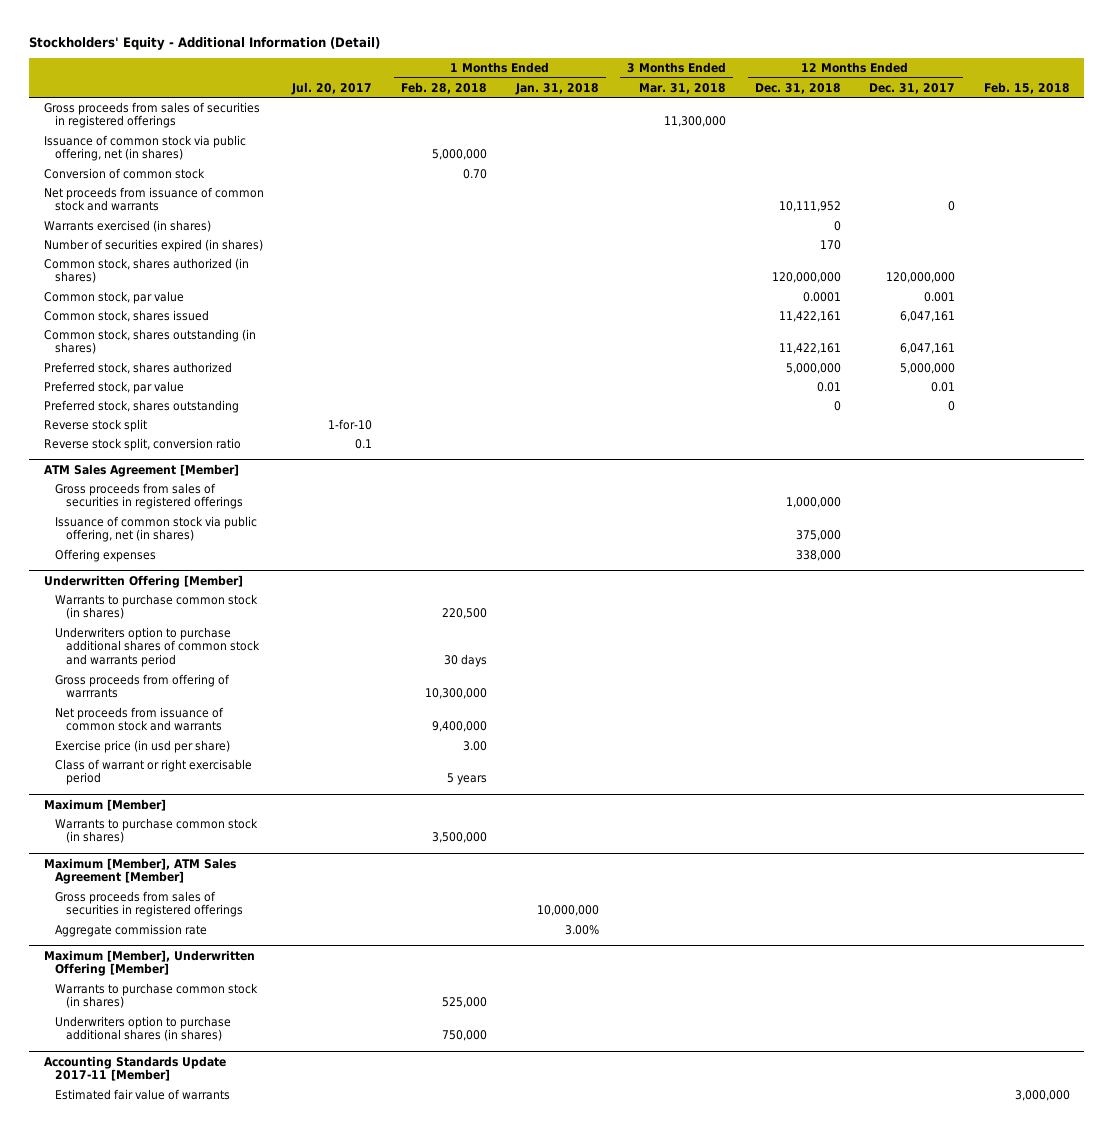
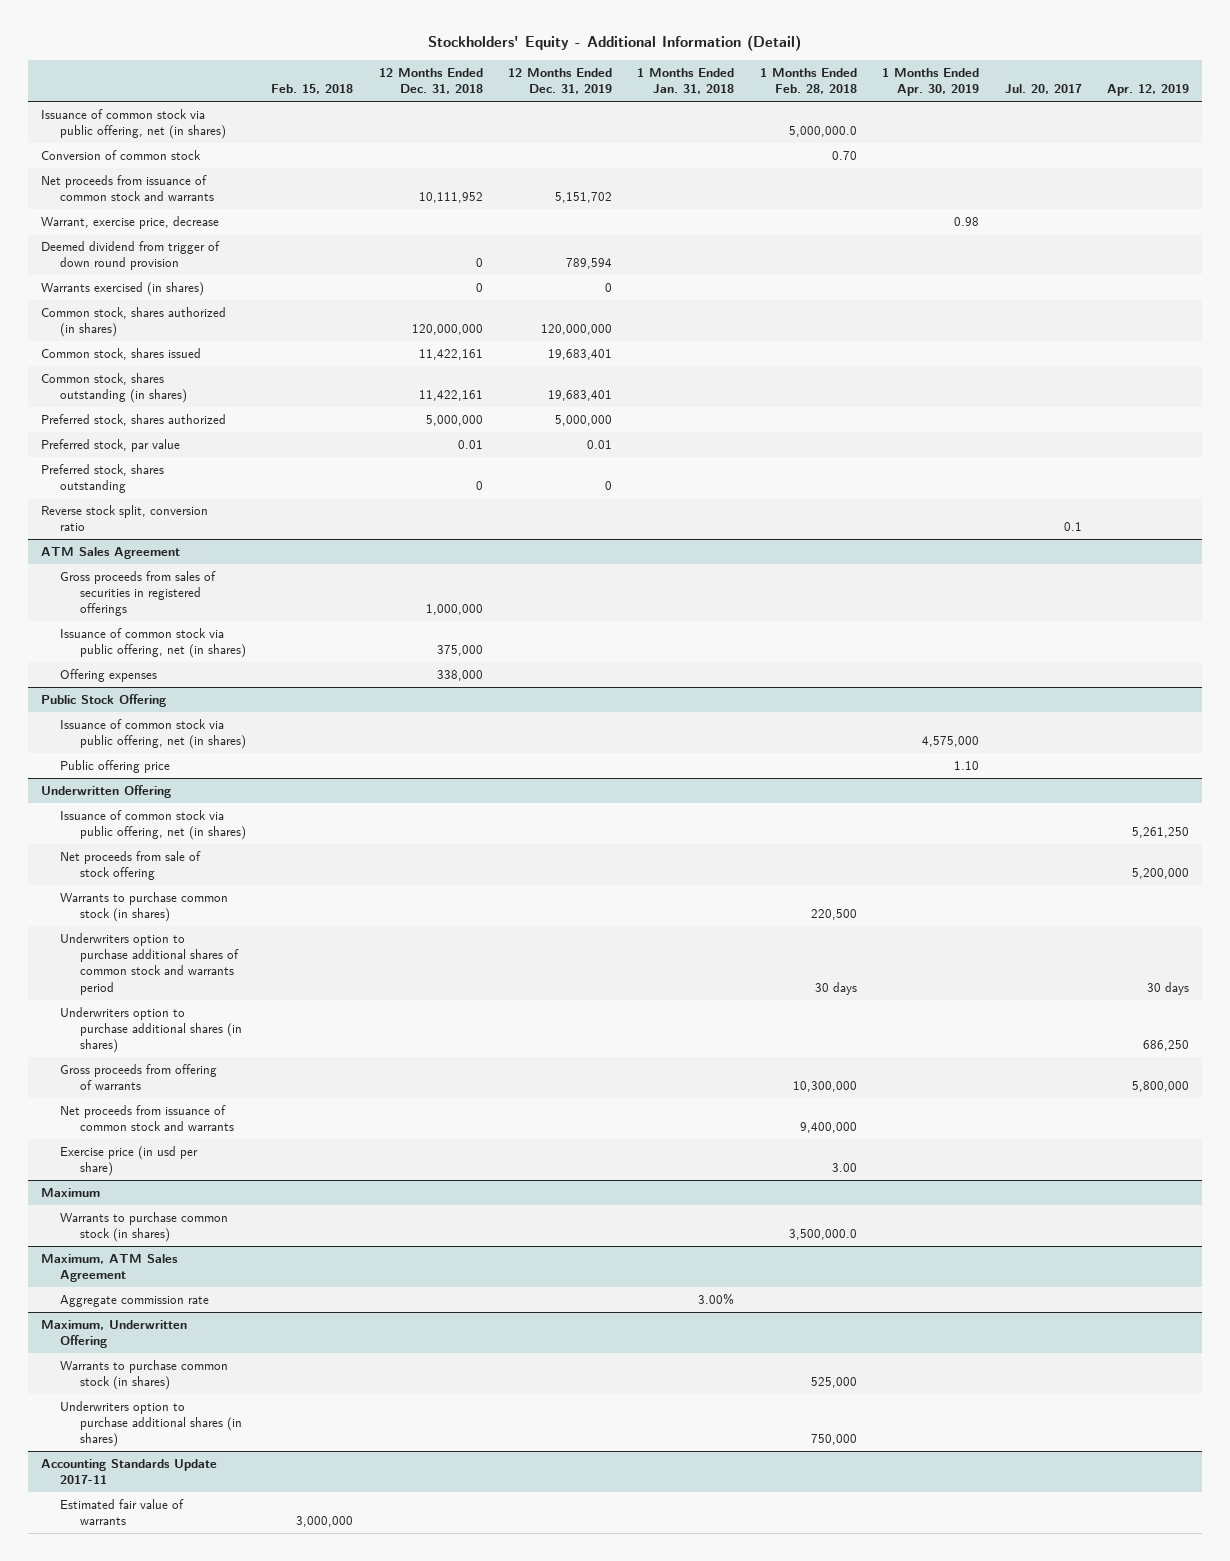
- | Jul. 20, 2017 | 1 Months Ended Feb. 28, 2018 | 1 Months Ended Jan. 31, 2018 | 3 Months Ended Mar. 31, 2018 | 12 Months Ended Dec. 31, 2018 | 12 Months Ended Dec. 31, 2017 | Feb. 15, 2018
+ | Feb. 15, 2018 | 12 Months Ended Dec. 31, 2018 | 12 Months Ended Dec. 31, 2019 | 1 Months Ended Jan. 31, 2018 | 1 Months Ended Feb. 28, 2018 | 1 Months Ended Apr. 30, 2019 | Jul. 20, 2017 | Apr. 12, 2019
- Gross proceeds from sales of securities in registered offerings | | | | 11,300,000 | | |
- Issuance of common stock via public offering, net (in shares) | | 5,000,000 | | | | |
+ Issuance of common stock via public offering, net (in shares) | | | | | 5,000,000.0 | | |
+ Warrant, exercise price, decrease | | | | | | 0.98 | |
+ Deemed dividend from trigger of down round provision | | 0 | 789,594 | | | | |
- Number of securities expired (in shares) | | | | | 170 | |
- Common stock, par value | | | | | 0.0001 | 0.001 |
- Reverse stock split | 1-for-10 | | | | | |
- ATM Sales Agreement [Member]
+ ATM Sales Agreement
- Underwritten Offering [Member]
+ Public Stock Offering
+ Issuance of common stock via public offering, net (in shares) | | | | | | 4,575,000 | |
+ Public offering price | | | | | | 1.10 | |
+ Underwritten Offering
+ Issuance of common stock via public offering, net (in shares) | | | | | | | | 5,261,250
+ Net proceeds from sale of stock offering | | | | | | | | 5,200,000
- Gross proceeds from offering of warrrants | | 10,300,000 | | | | |
+ Underwriters option to purchase additional shares (in shares) | | | | | | | | 686,250
+ Gross proceeds from offering of warrants | | | | | 10,300,000 | | | 5,800,000
- Class of warrant or right exercisable period | | 5 years | | | | |
- Maximum [Member]
- Warrants to purchase common stock (in shares) | | 3,500,000 | | | | |
- Maximum [Member], ATM Sales Agreement [Member]
- Gross proceeds from sales of securities in registered offerings | | | 10,000,000 | | | |
+ Maximum
+ Warrants to purchase common stock (in shares) | | | | | 3,500,000.0 | | |
+ Maximum, ATM Sales Agreement
- Maximum [Member], Underwritten Offering [Member]
+ Maximum, Underwritten Offering
- Accounting Standards Update 2017-11 [Member]
+ Accounting Standards Update 2017-11

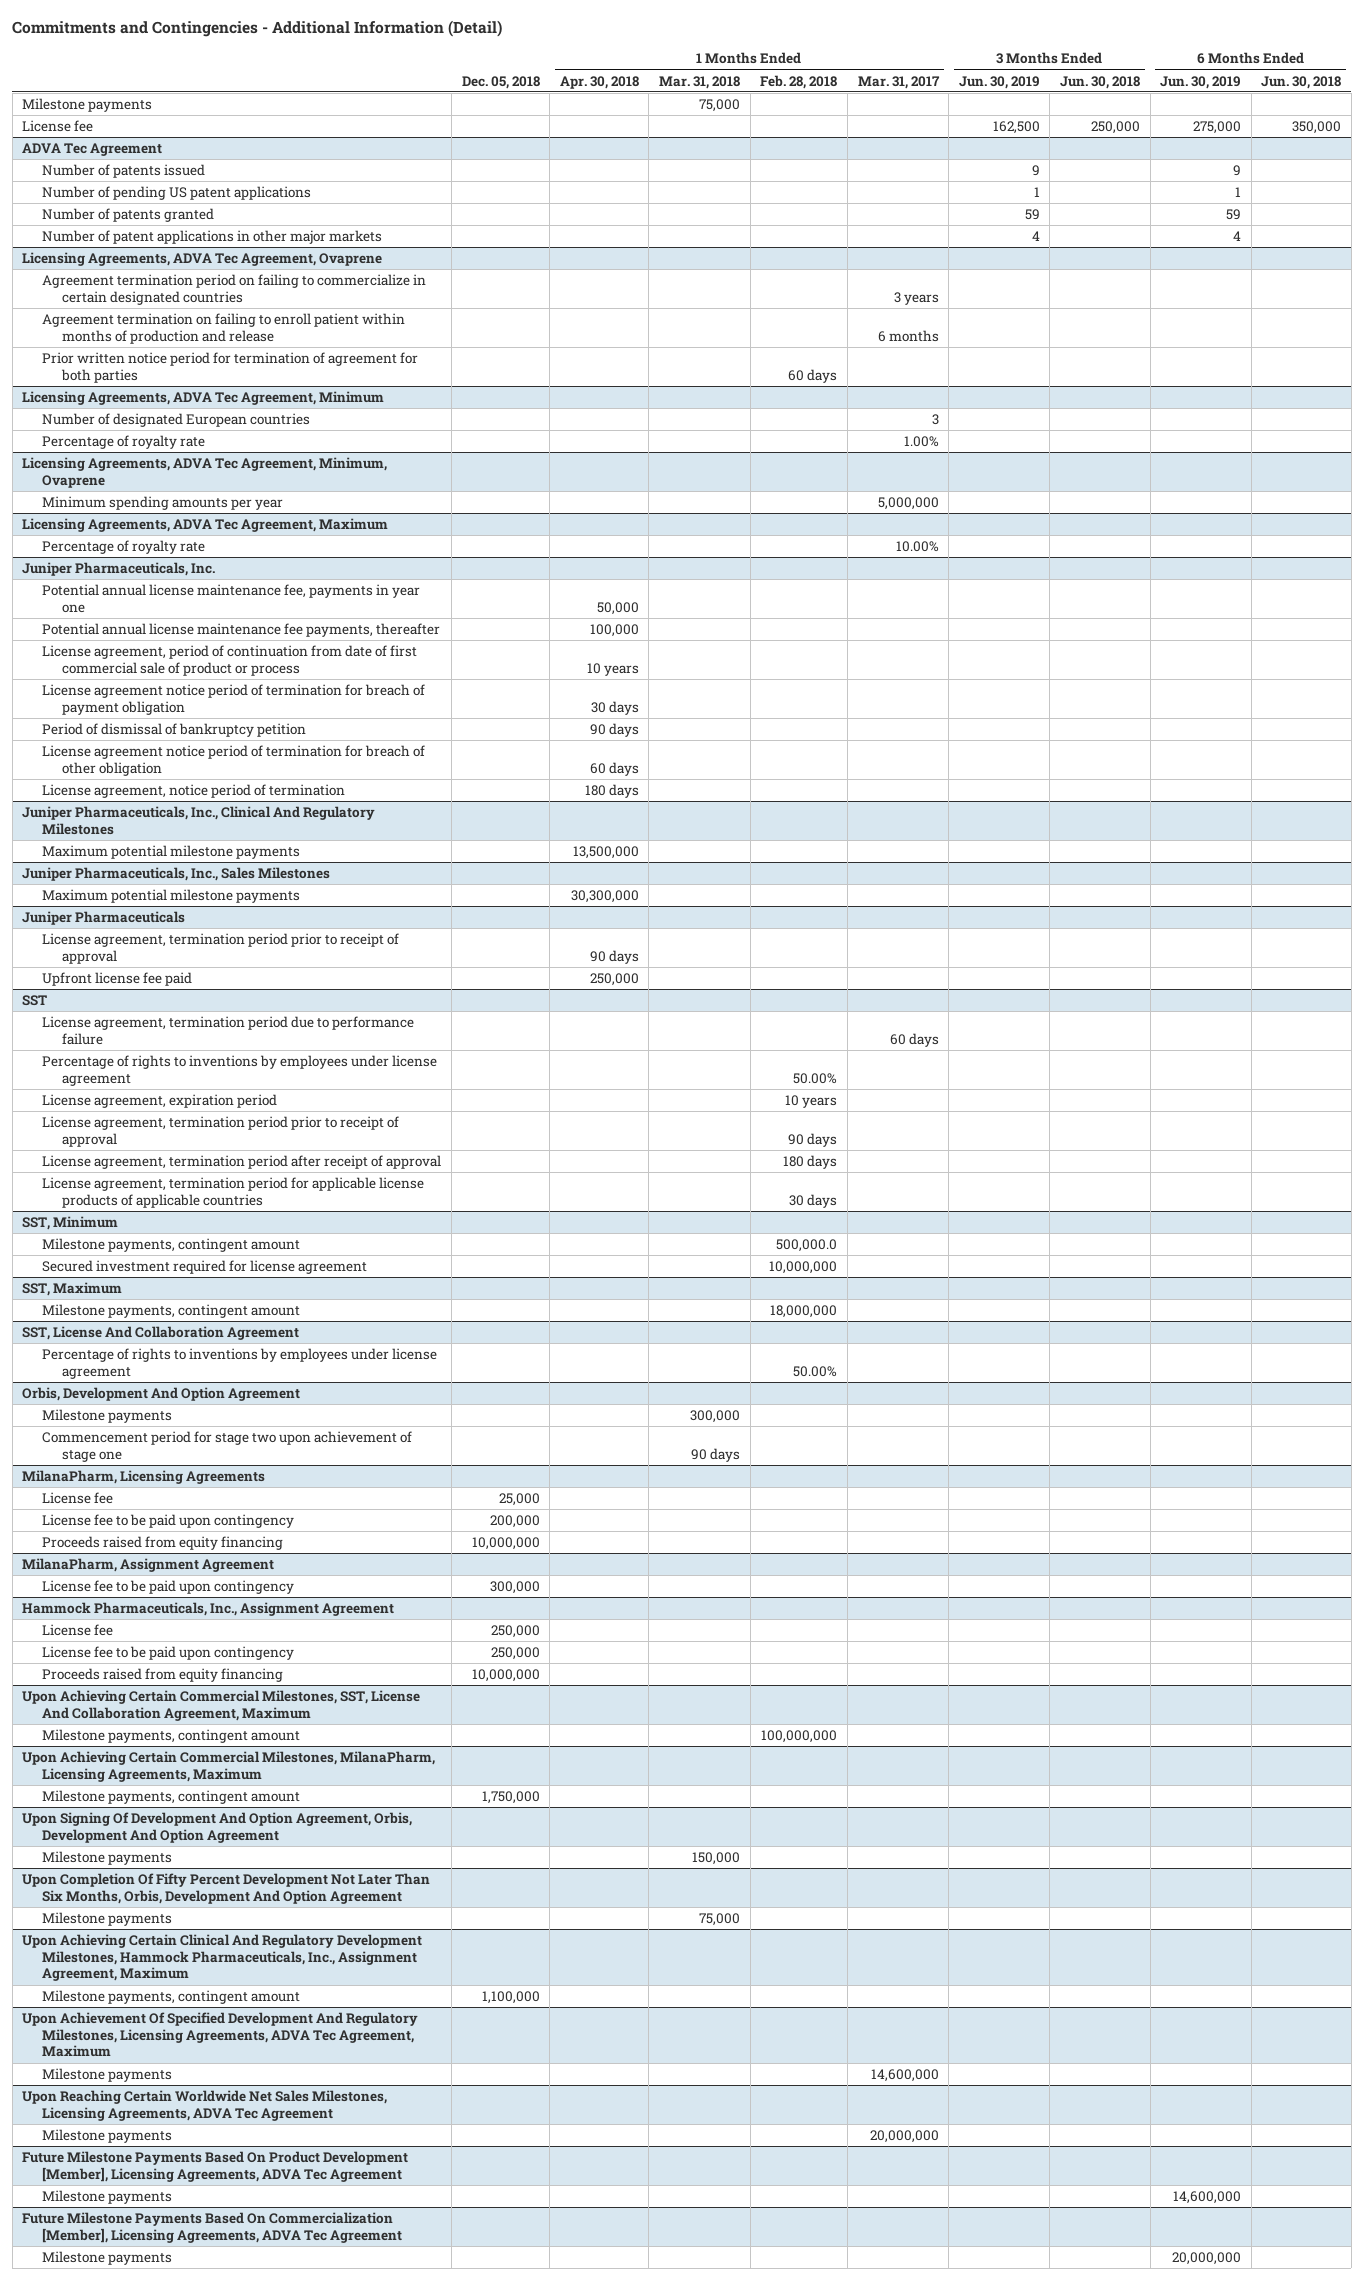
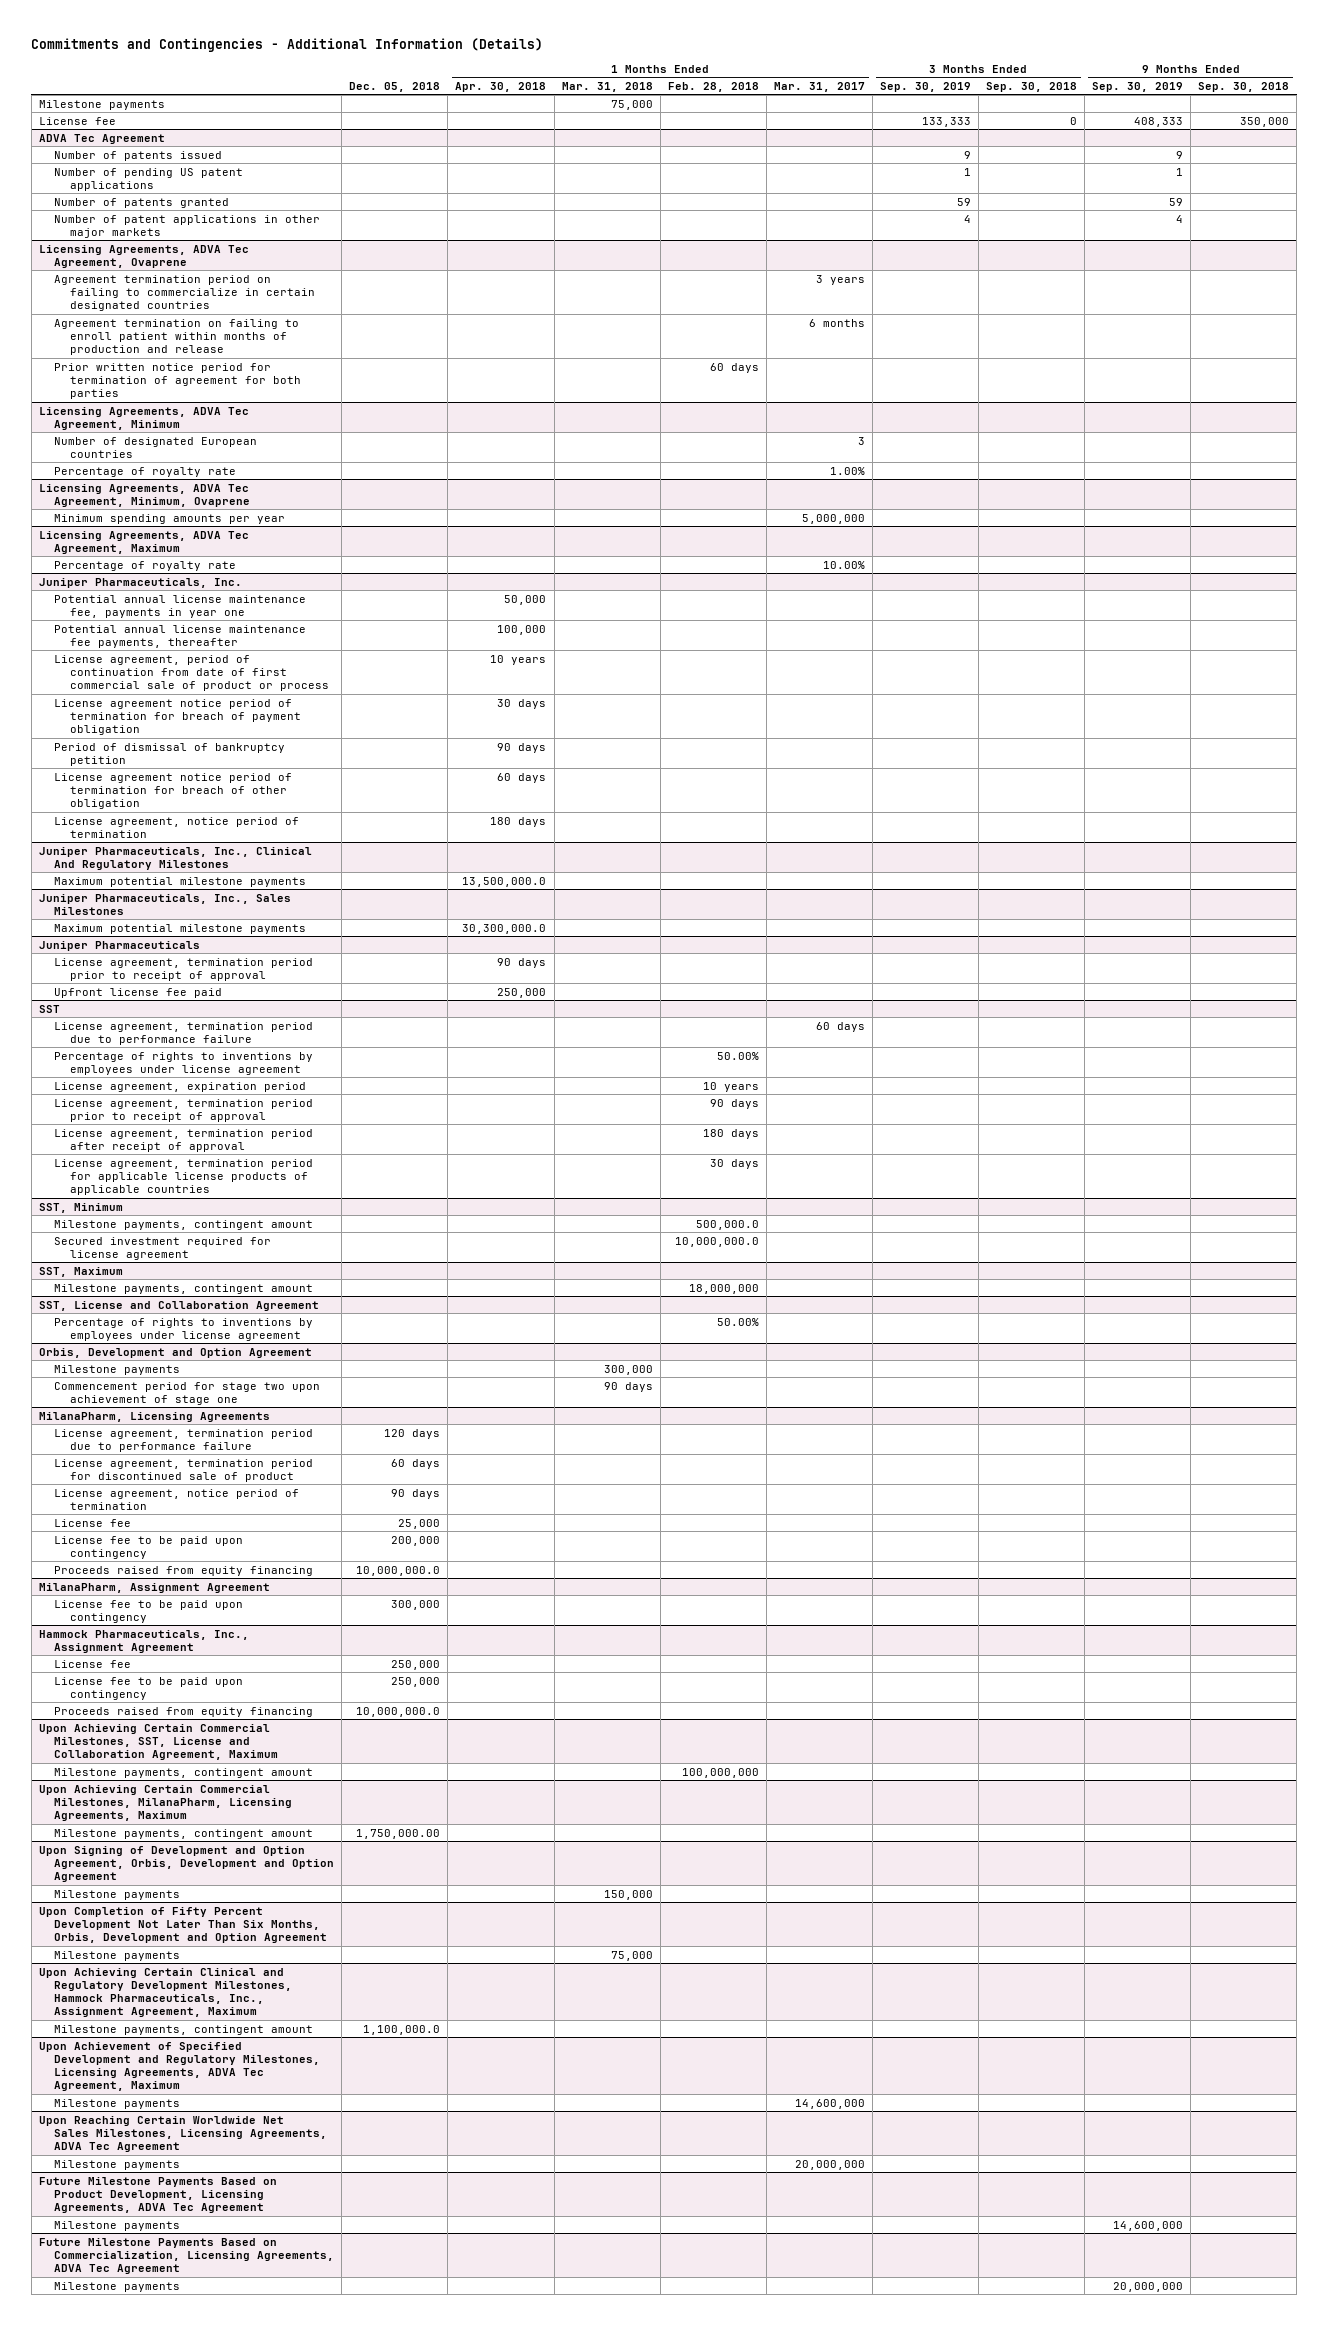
- Commitments and Contingencies - Additional Information (Detail)
+ Commitments and Contingencies - Additional Information (Details)
- | Dec. 05, 2018 | 1 Months Ended Apr. 30, 2018 | 1 Months Ended Mar. 31, 2018 | 1 Months Ended Feb. 28, 2018 | 1 Months Ended Mar. 31, 2017 | 3 Months Ended Jun. 30, 2019 | 3 Months Ended Jun. 30, 2018 | 6 Months Ended Jun. 30, 2019 | 6 Months Ended Jun. 30, 2018
+ | Dec. 05, 2018 | 1 Months Ended Apr. 30, 2018 | 1 Months Ended Mar. 31, 2018 | 1 Months Ended Feb. 28, 2018 | 1 Months Ended Mar. 31, 2017 | 3 Months Ended Sep. 30, 2019 | 3 Months Ended Sep. 30, 2018 | 9 Months Ended Sep. 30, 2019 | 9 Months Ended Sep. 30, 2018
@ Juniper Pharmaceuticals, Inc., Clinical And Regulatory Milestones
- Maximum potential milestone payments | | 13,500,000 | | | | | | |
+ Maximum potential milestone payments | | 13,500,000.0 | | | | | | |
@ Juniper Pharmaceuticals, Inc., Sales Milestones
- Maximum potential milestone payments | | 30,300,000 | | | | | | |
+ Maximum potential milestone payments | | 30,300,000.0 | | | | | | |
@ SST, Minimum
- Secured investment required for license agreement | | | | 10,000,000 | | | | |
+ Secured investment required for license agreement | | | | 10,000,000.0 | | | | |
- SST, License And Collaboration Agreement
+ SST, License and Collaboration Agreement
- Orbis, Development And Option Agreement
+ Orbis, Development and Option Agreement
@ MilanaPharm, Licensing Agreements
+ License agreement, termination period due to performance failure | 120 days | | | | | | | |
+ License agreement, termination period for discontinued sale of product | 60 days | | | | | | | |
+ License agreement, notice period of termination | 90 days | | | | | | | |
- Proceeds raised from equity financing | 10,000,000 | | | | | | | |
+ Proceeds raised from equity financing | 10,000,000.0 | | | | | | | |
@ Hammock Pharmaceuticals, Inc., Assignment Agreement
- Proceeds raised from equity financing | 10,000,000 | | | | | | | |
- Upon Achieving Certain Commercial Milestones, SST, License And Collaboration Agreement, Maximum
@ Hammock Pharmaceuticals, Inc., Assignment Agreement
+ Proceeds raised from equity financing | 10,000,000.0 | | | | | | | |
+ Upon Achieving Certain Commercial Milestones, SST, License and Collaboration Agreement, Maximum
@ Upon Achieving Certain Commercial Milestones, MilanaPharm, Licensing Agreements, Maximum
- Milestone payments, contingent amount | 1,750,000 | | | | | | | |
- Upon Signing Of Development And Option Agreement, Orbis, Development And Option Agreement
@ Upon Achieving Certain Commercial Milestones, MilanaPharm, Licensing Agreements, Maximum
+ Milestone payments, contingent amount | 1,750,000.00 | | | | | | | |
+ Upon Signing of Development and Option Agreement, Orbis, Development and Option Agreement
- Upon Completion Of Fifty Percent Development Not Later Than Six Months, Orbis, Development And Option Agreement
+ Upon Completion of Fifty Percent Development Not Later Than Six Months, Orbis, Development and Option Agreement
- Upon Achieving Certain Clinical And Regulatory Development Milestones, Hammock Pharmaceuticals, Inc., Assignment Agreement, Maximum
- Milestone payments, contingent amount | 1,100,000 | | | | | | | |
- Upon Achievement Of Specified Development And Regulatory Milestones, Licensing Agreements, ADVA Tec Agreement, Maximum
+ Upon Achieving Certain Clinical and Regulatory Development Milestones, Hammock Pharmaceuticals, Inc., Assignment Agreement, Maximum
+ Milestone payments, contingent amount | 1,100,000.0 | | | | | | | |
+ Upon Achievement of Specified Development and Regulatory Milestones, Licensing Agreements, ADVA Tec Agreement, Maximum
- Future Milestone Payments Based On Product Development [Member], Licensing Agreements, ADVA Tec Agreement
+ Future Milestone Payments Based on Product Development, Licensing Agreements, ADVA Tec Agreement
- Future Milestone Payments Based On Commercialization [Member], Licensing Agreements, ADVA Tec Agreement
+ Future Milestone Payments Based on Commercialization, Licensing Agreements, ADVA Tec Agreement

